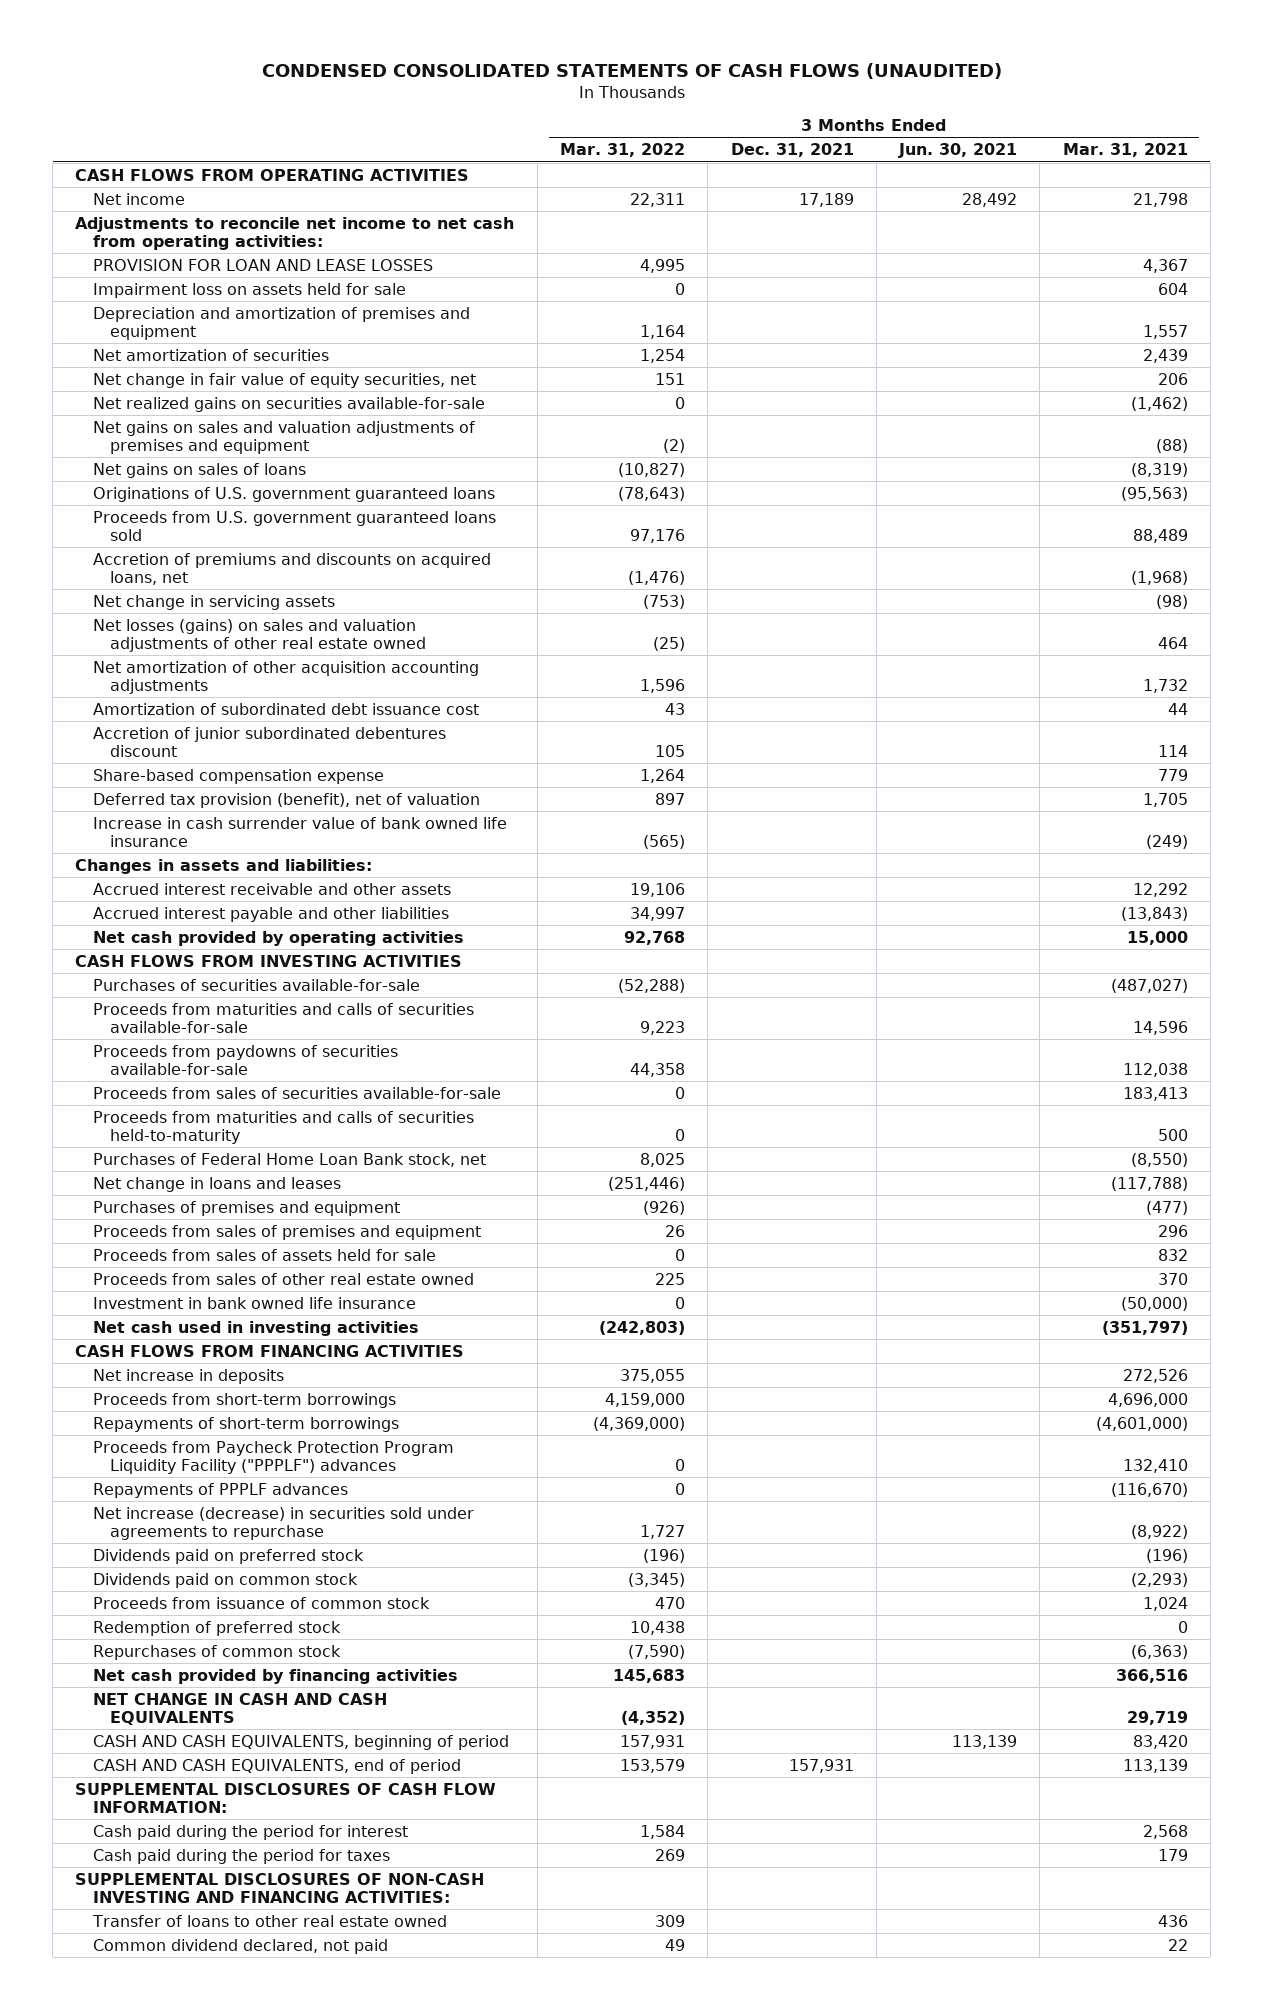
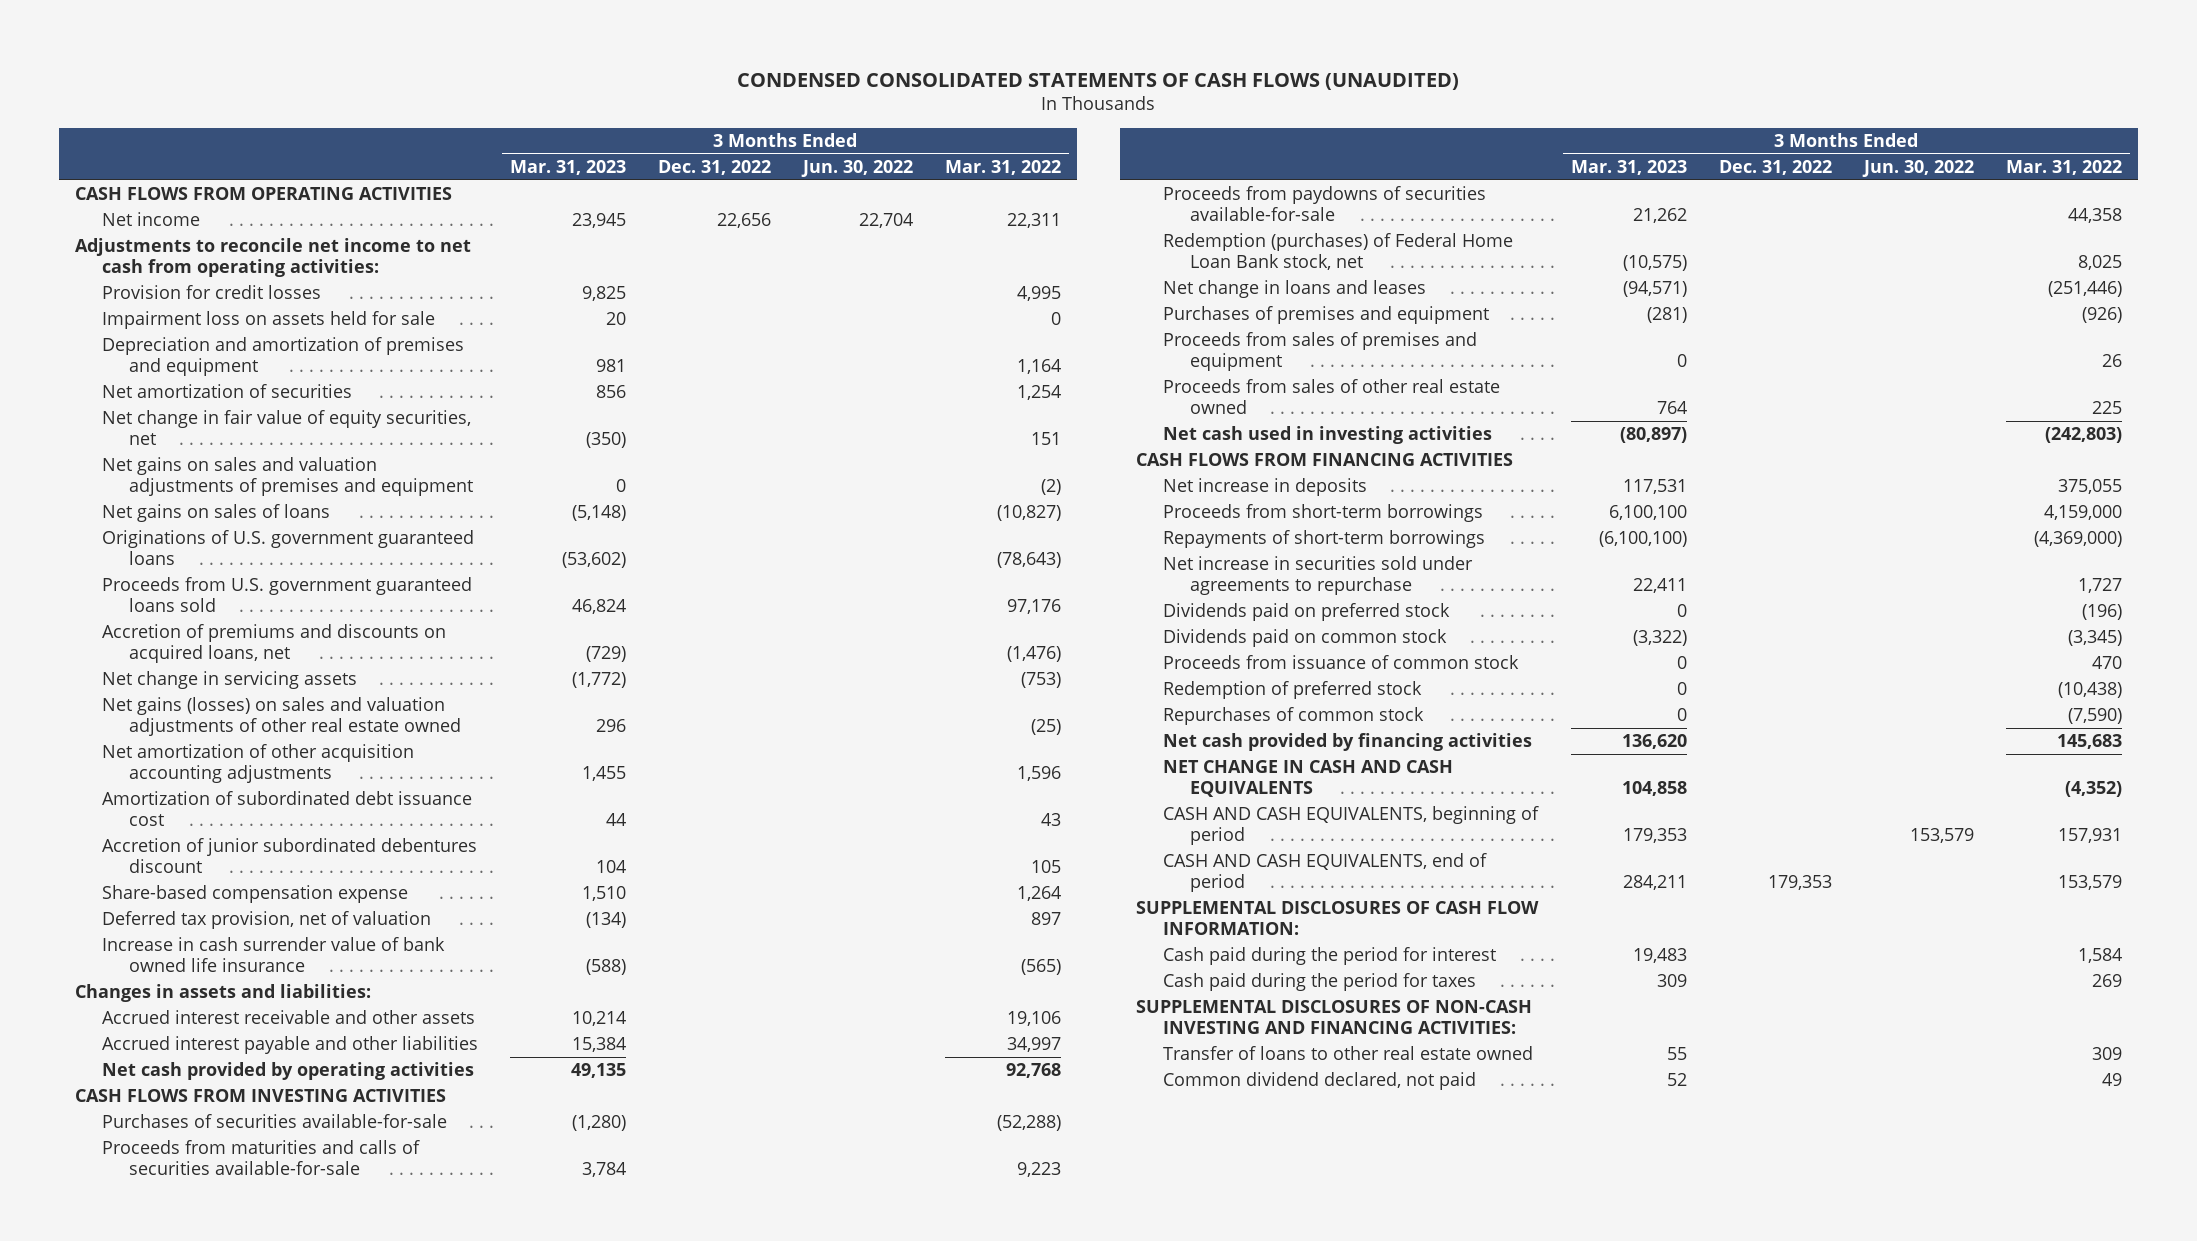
- | 3 Months Ended Mar. 31, 2022 | 3 Months Ended Dec. 31, 2021 | 3 Months Ended Jun. 30, 2021 | 3 Months Ended Mar. 31, 2021
+ | 3 Months Ended Mar. 31, 2023 | 3 Months Ended Dec. 31, 2022 | 3 Months Ended Jun. 30, 2022 | 3 Months Ended Mar. 31, 2022
- PROVISION FOR LOAN AND LEASE LOSSES | 4,995 | | | 4,367
+ Provision for credit losses | 9,825 | | | 4,995
- Net realized gains on securities available-for-sale | 0 | | | (1,462)
- Net losses (gains) on sales and valuation adjustments of other real estate owned | (25) | | | 464
+ Net gains (losses) on sales and valuation adjustments of other real estate owned | 296 | | | (25)
- Deferred tax provision (benefit), net of valuation | 897 | | | 1,705
+ Deferred tax provision, net of valuation | (134) | | | 897
- Proceeds from sales of securities available-for-sale | 0 | | | 183,413
- Proceeds from maturities and calls of securities held-to-maturity | 0 | | | 500
- Purchases of Federal Home Loan Bank stock, net | 8,025 | | | (8,550)
+ Redemption (purchases) of Federal Home Loan Bank stock, net | (10,575) | | | 8,025
- Proceeds from sales of assets held for sale | 0 | | | 832
- Investment in bank owned life insurance | 0 | | | (50,000)
- Proceeds from Paycheck Protection Program Liquidity Facility ("PPPLF") advances | 0 | | | 132,410
- Repayments of PPPLF advances | 0 | | | (116,670)
- Net increase (decrease) in securities sold under agreements to repurchase | 1,727 | | | (8,922)
+ Net increase in securities sold under agreements to repurchase | 22,411 | | | 1,727
- Redemption of preferred stock | 10,438 | | | 0
+ Redemption of preferred stock | 0 | | | (10,438)

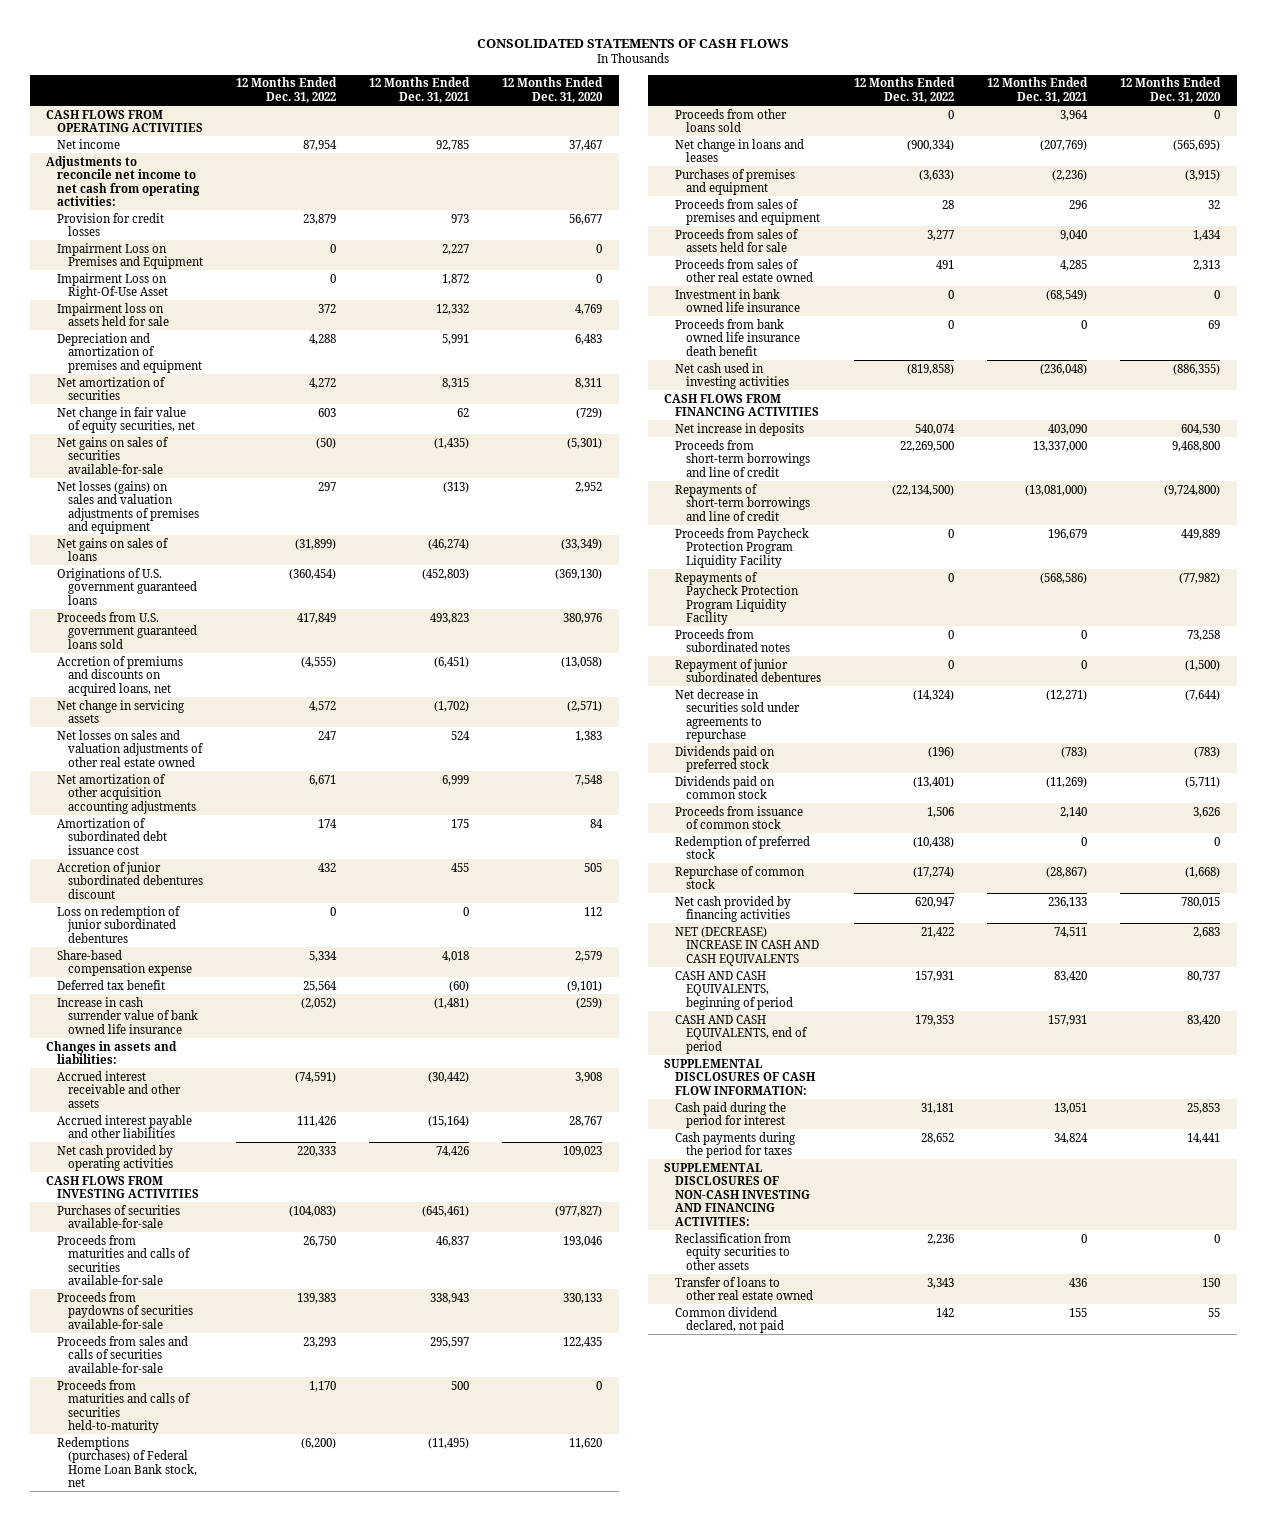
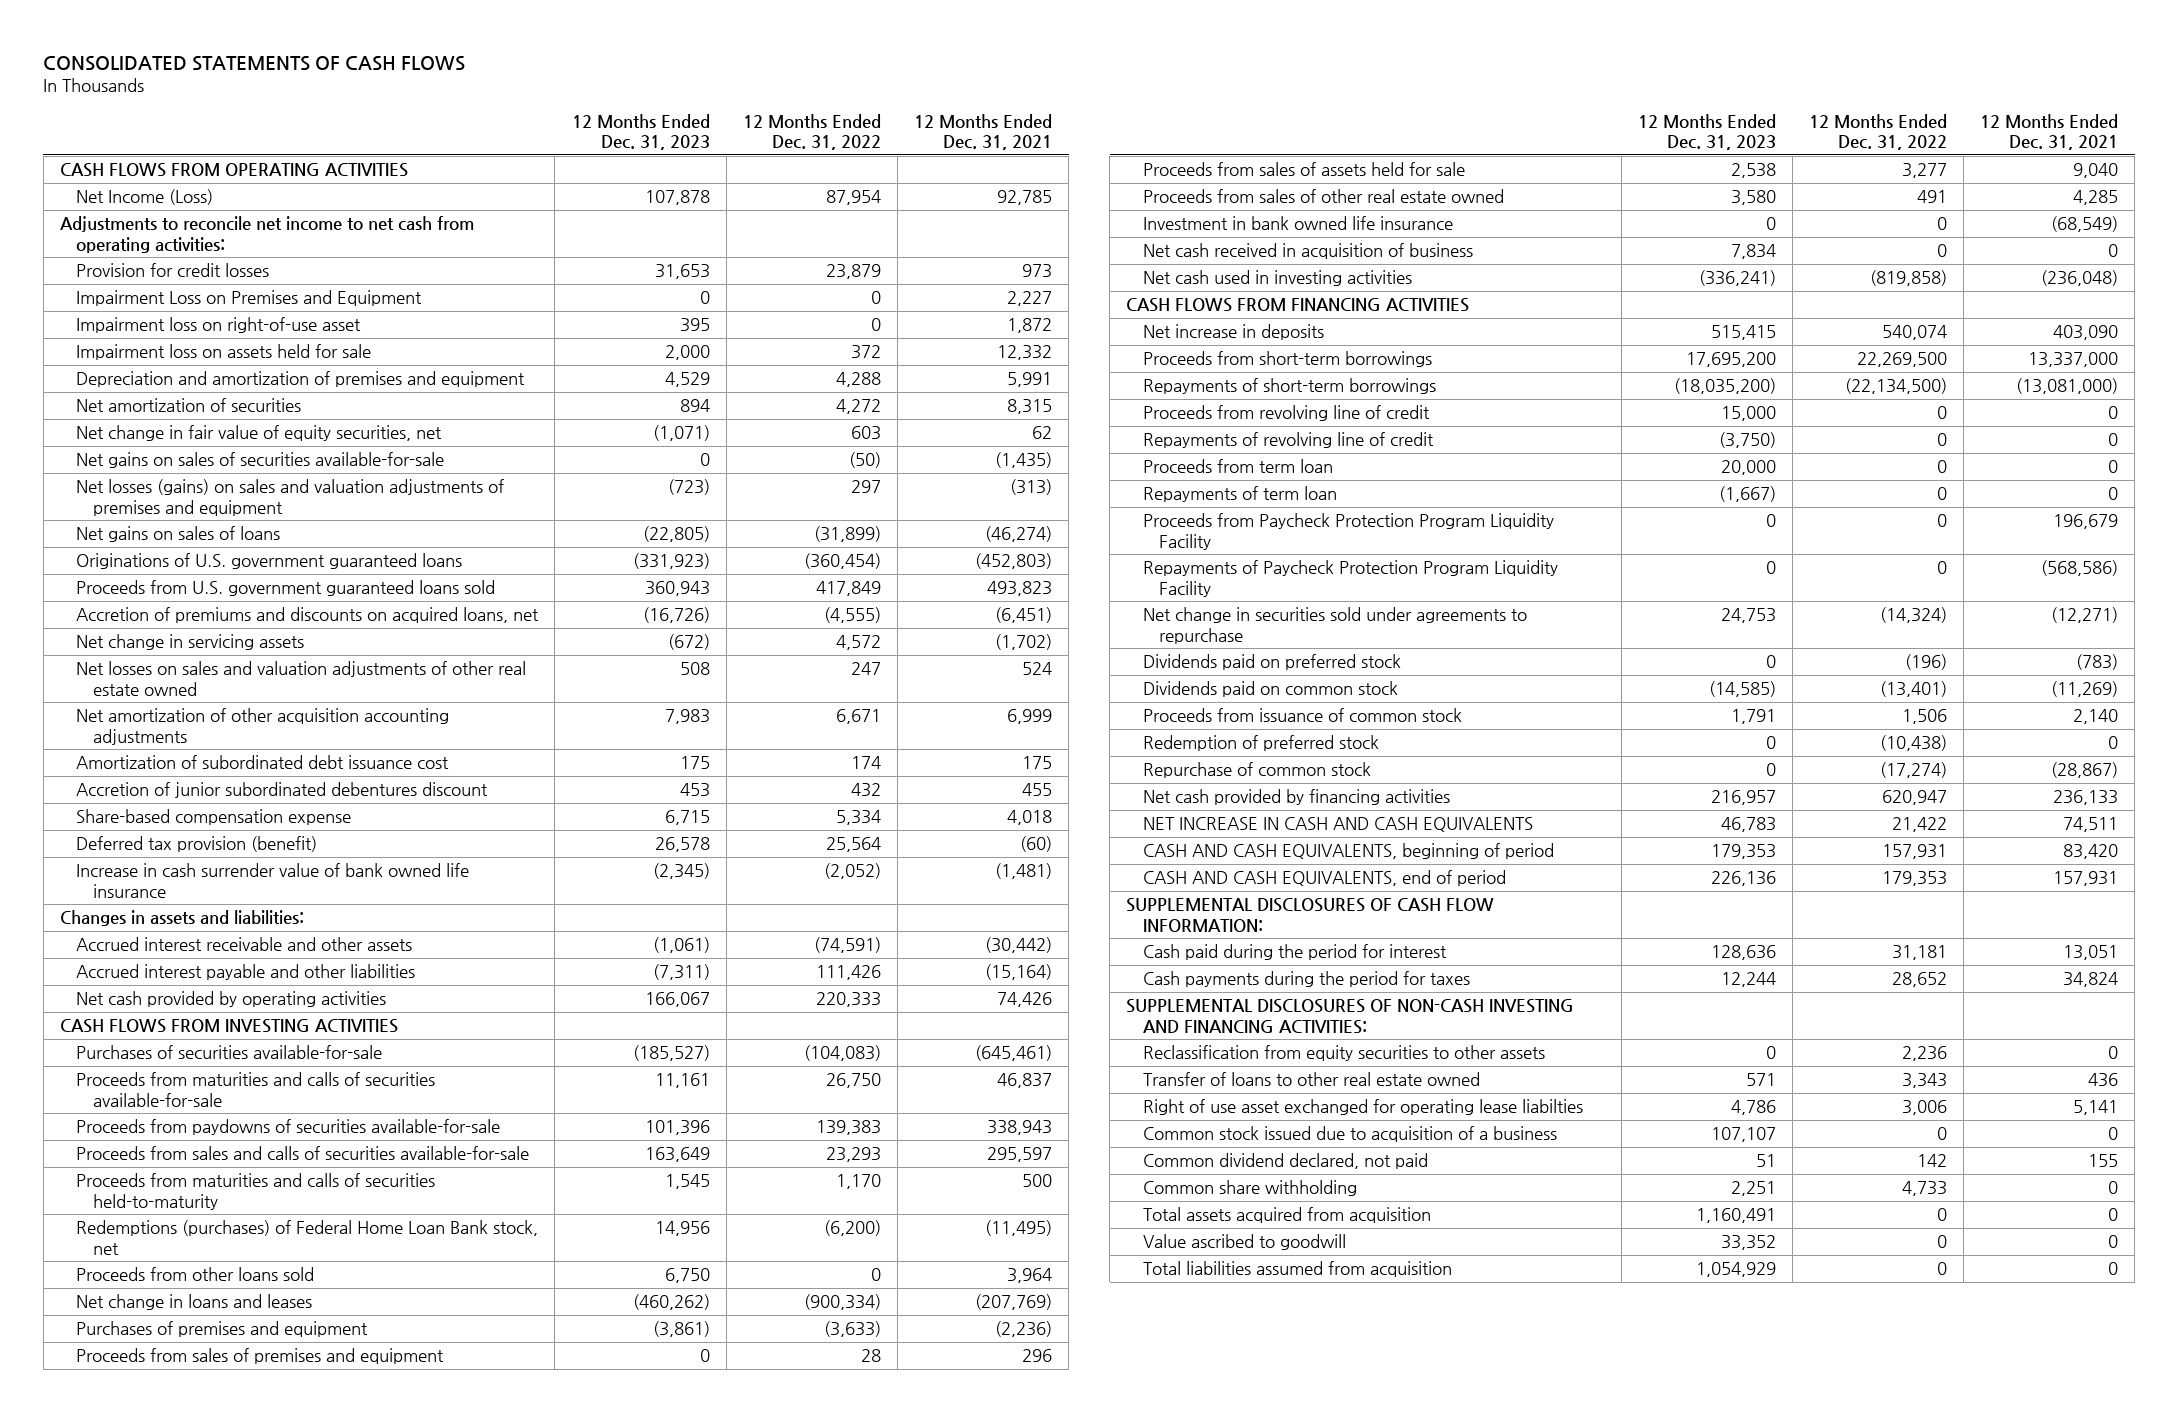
- | 12 Months Ended Dec. 31, 2022 | 12 Months Ended Dec. 31, 2021 | 12 Months Ended Dec. 31, 2020
+ | 12 Months Ended Dec. 31, 2023 | 12 Months Ended Dec. 31, 2022 | 12 Months Ended Dec. 31, 2021
- Net income | 87,954 | 92,785 | 37,467
+ Net Income (Loss) | 107,878 | 87,954 | 92,785
- Impairment Loss on Right-Of-Use Asset | 0 | 1,872 | 0
+ Impairment loss on right-of-use asset | 395 | 0 | 1,872
- Loss on redemption of junior subordinated debentures | 0 | 0 | 112
- Deferred tax benefit | 25,564 | (60) | (9,101)
+ Deferred tax provision (benefit) | 26,578 | 25,564 | (60)
- Proceeds from bank owned life insurance death benefit | 0 | 0 | 69
+ Net cash received in acquisition of business | 7,834 | 0 | 0
- Proceeds from short-term borrowings and line of credit | 22,269,500 | 13,337,000 | 9,468,800
- Repayments of short-term borrowings and line of credit | (22,134,500) | (13,081,000) | (9,724,800)
+ Proceeds from short-term borrowings | 17,695,200 | 22,269,500 | 13,337,000
+ Repayments of short-term borrowings | (18,035,200) | (22,134,500) | (13,081,000)
+ Proceeds from revolving line of credit | 15,000 | 0 | 0
+ Repayments of revolving line of credit | (3,750) | 0 | 0
+ Proceeds from term loan | 20,000 | 0 | 0
+ Repayments of term loan | (1,667) | 0 | 0
- Proceeds from subordinated notes | 0 | 0 | 73,258
- Repayment of junior subordinated debentures | 0 | 0 | (1,500)
- Net decrease in securities sold under agreements to repurchase | (14,324) | (12,271) | (7,644)
+ Net change in securities sold under agreements to repurchase | 24,753 | (14,324) | (12,271)
- NET (DECREASE) INCREASE IN CASH AND CASH EQUIVALENTS | 21,422 | 74,511 | 2,683
+ NET INCREASE IN CASH AND CASH EQUIVALENTS | 46,783 | 21,422 | 74,511
+ Right of use asset exchanged for operating lease liabilties | 4,786 | 3,006 | 5,141
+ Common stock issued due to acquisition of a business | 107,107 | 0 | 0
+ Common share withholding | 2,251 | 4,733 | 0
+ Total assets acquired from acquisition | 1,160,491 | 0 | 0
+ Value ascribed to goodwill | 33,352 | 0 | 0
+ Total liabilities assumed from acquisition | 1,054,929 | 0 | 0

